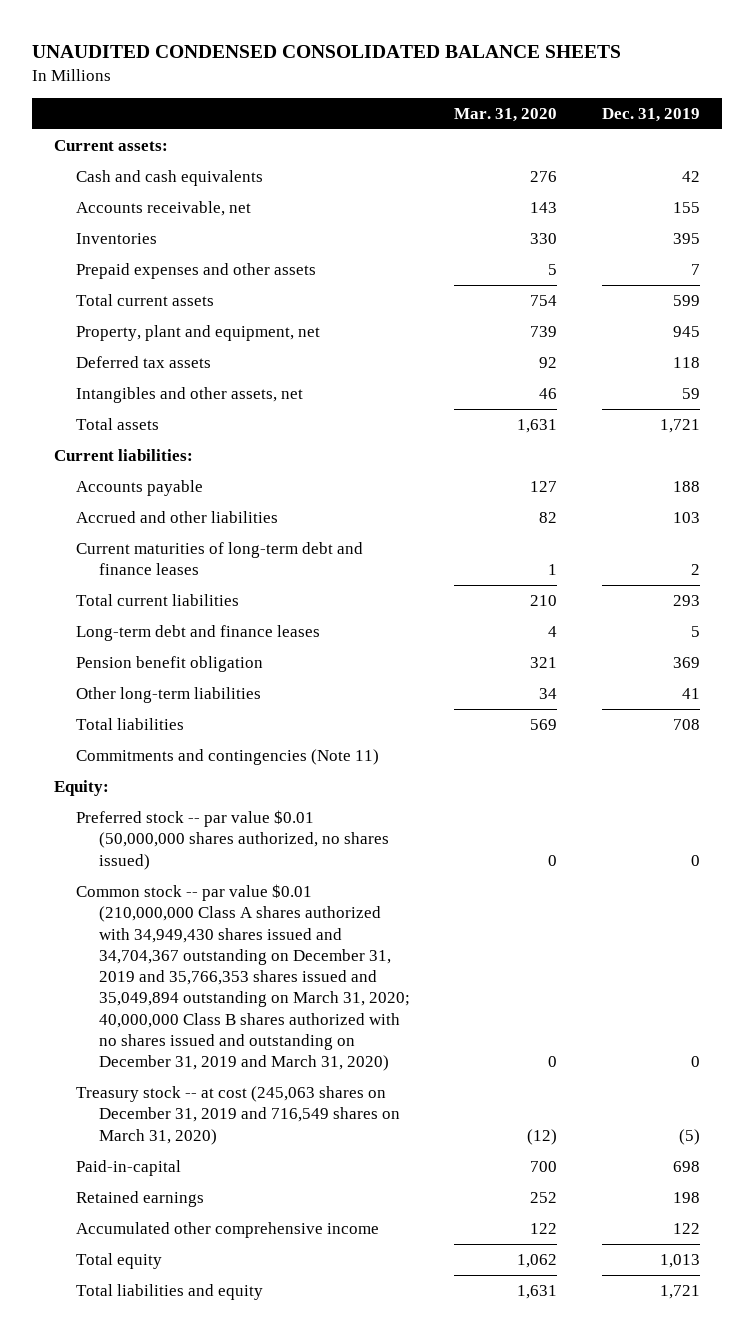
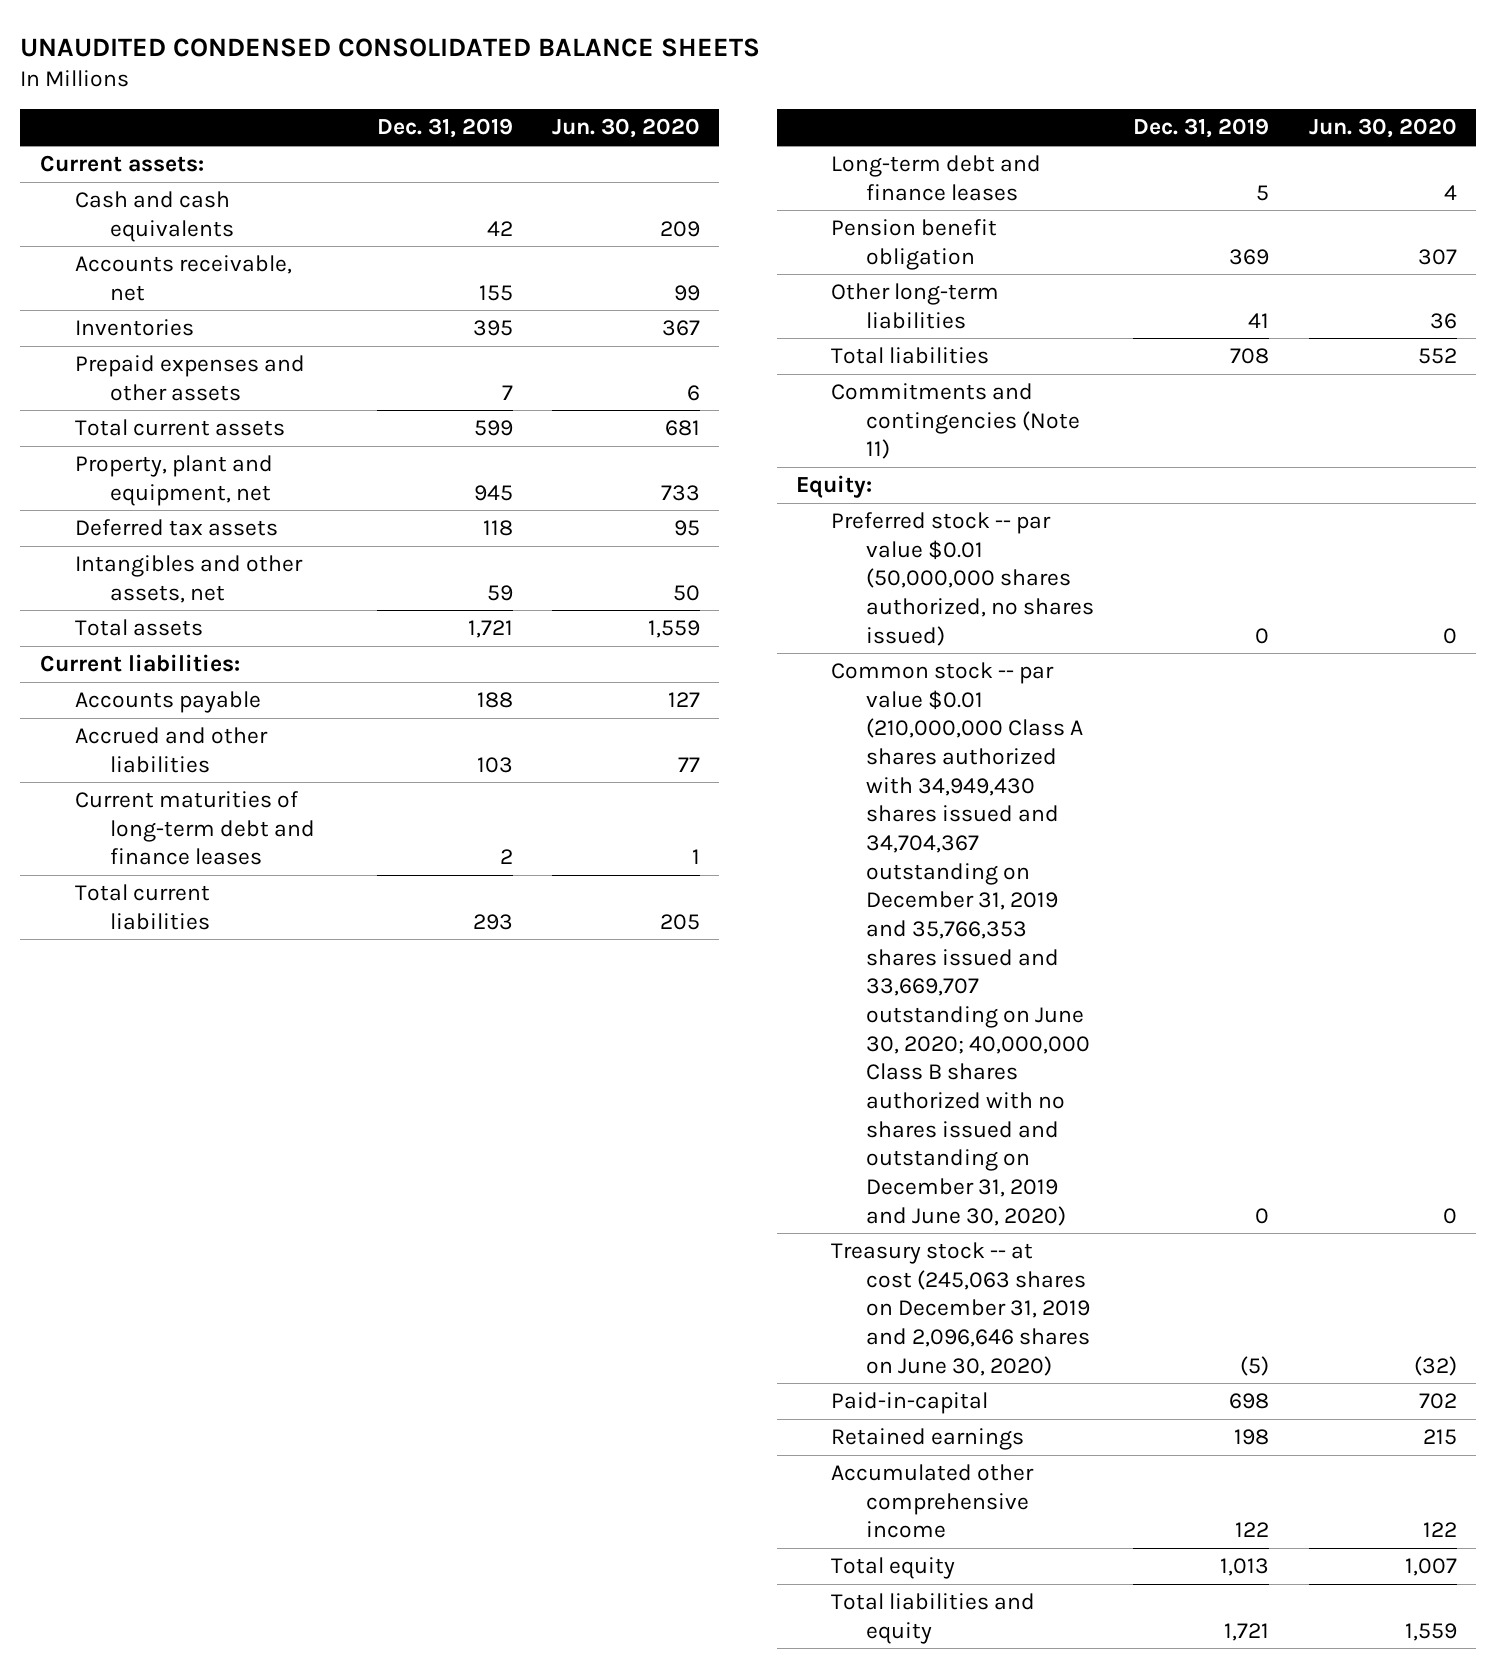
- | Mar. 31, 2020 | Dec. 31, 2019
+ | Dec. 31, 2019 | Jun. 30, 2020
- Common stock -- par value $0.01 (210,000,000 Class A shares authorized with 34,949,430 shares issued and 34,704,367 outstanding on December 31, 2019 and 35,766,353 shares issued and 35,049,894 outstanding on March 31, 2020; 40,000,000 Class B shares authorized with no shares issued and outstanding on December 31, 2019 and March 31, 2020) | 0 | 0
- Treasury stock -- at cost (245,063 shares on December 31, 2019 and 716,549 shares on March 31, 2020) | (12) | (5)
+ Common stock -- par value $0.01 (210,000,000 Class A shares authorized with 34,949,430 shares issued and 34,704,367 outstanding on December 31, 2019 and 35,766,353 shares issued and 33,669,707 outstanding on June 30, 2020; 40,000,000 Class B shares authorized with no shares issued and outstanding on December 31, 2019 and June 30, 2020) | 0 | 0
+ Treasury stock -- at cost (245,063 shares on December 31, 2019 and 2,096,646 shares on June 30, 2020) | (5) | (32)

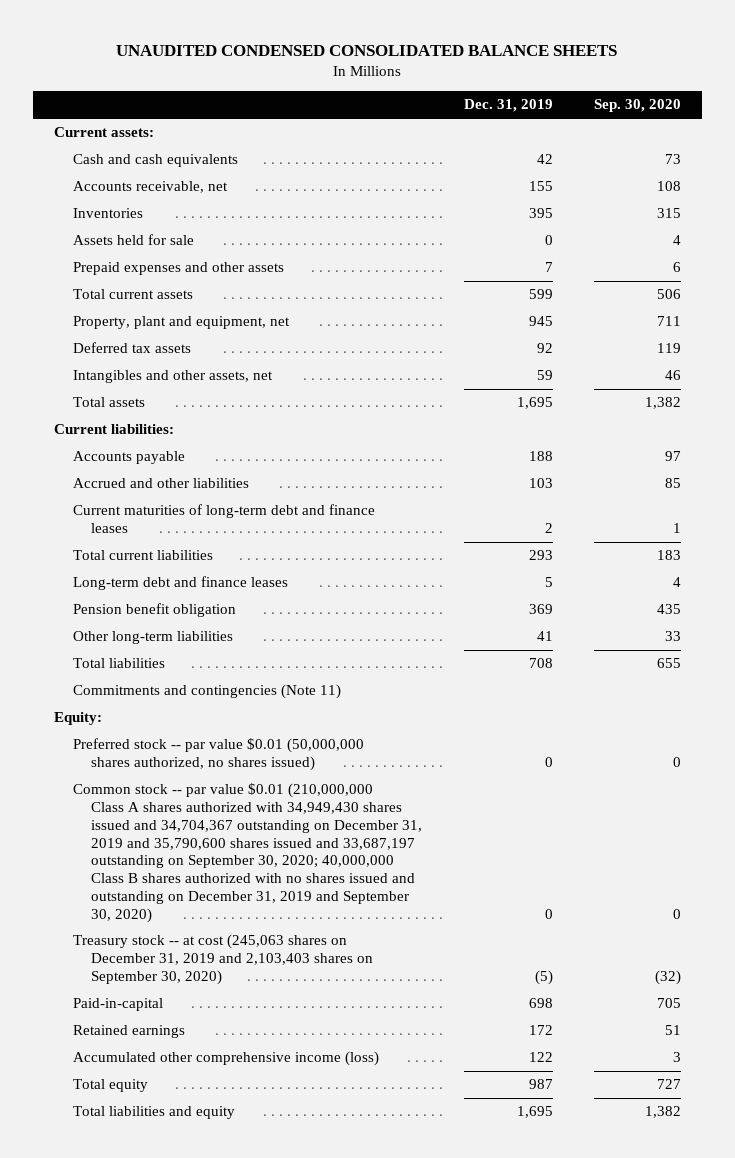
- | Dec. 31, 2019 | Jun. 30, 2020
+ | Dec. 31, 2019 | Sep. 30, 2020
+ Assets held for sale | 0 | 4
- Deferred tax assets | 118 | 95
+ Deferred tax assets | 92 | 119
- Total assets | 1,721 | 1,559
+ Total assets | 1,695 | 1,382
- Common stock -- par value $0.01 (210,000,000 Class A shares authorized with 34,949,430 shares issued and 34,704,367 outstanding on December 31, 2019 and 35,766,353 shares issued and 33,669,707 outstanding on June 30, 2020; 40,000,000 Class B shares authorized with no shares issued and outstanding on December 31, 2019 and June 30, 2020) | 0 | 0
- Treasury stock -- at cost (245,063 shares on December 31, 2019 and 2,096,646 shares on June 30, 2020) | (5) | (32)
+ Common stock -- par value $0.01 (210,000,000 Class A shares authorized with 34,949,430 shares issued and 34,704,367 outstanding on December 31, 2019 and 35,790,600 shares issued and 33,687,197 outstanding on September 30, 2020; 40,000,000 Class B shares authorized with no shares issued and outstanding on December 31, 2019 and September 30, 2020) | 0 | 0
+ Treasury stock -- at cost (245,063 shares on December 31, 2019 and 2,103,403 shares on September 30, 2020) | (5) | (32)
- Retained earnings | 198 | 215
- Accumulated other comprehensive income | 122 | 122
- Total equity | 1,013 | 1,007
- Total liabilities and equity | 1,721 | 1,559
+ Retained earnings | 172 | 51
+ Accumulated other comprehensive income (loss) | 122 | 3
+ Total equity | 987 | 727
+ Total liabilities and equity | 1,695 | 1,382

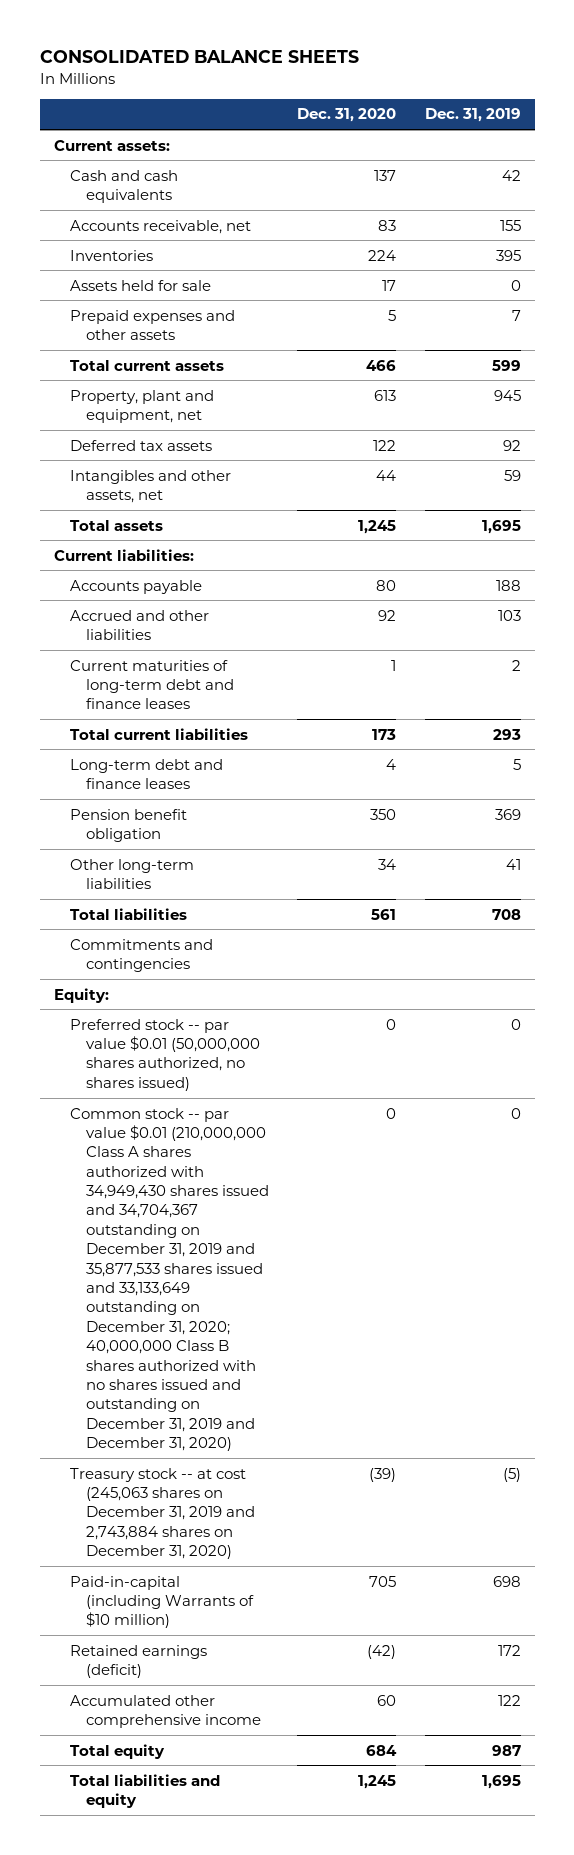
- UNAUDITED CONDENSED CONSOLIDATED BALANCE SHEETS
+ CONSOLIDATED BALANCE SHEETS
- | Dec. 31, 2019 | Sep. 30, 2020
+ | Dec. 31, 2020 | Dec. 31, 2019
- Commitments and contingencies (Note 11)
+ Commitments and contingencies
- Common stock -- par value $0.01 (210,000,000 Class A shares authorized with 34,949,430 shares issued and 34,704,367 outstanding on December 31, 2019 and 35,790,600 shares issued and 33,687,197 outstanding on September 30, 2020; 40,000,000 Class B shares authorized with no shares issued and outstanding on December 31, 2019 and September 30, 2020) | 0 | 0
- Treasury stock -- at cost (245,063 shares on December 31, 2019 and 2,103,403 shares on September 30, 2020) | (5) | (32)
- Paid-in-capital | 698 | 705
- Retained earnings | 172 | 51
- Accumulated other comprehensive income (loss) | 122 | 3
+ Common stock -- par value $0.01 (210,000,000 Class A shares authorized with 34,949,430 shares issued and 34,704,367 outstanding on December 31, 2019 and 35,877,533 shares issued and 33,133,649 outstanding on December 31, 2020; 40,000,000 Class B shares authorized with no shares issued and outstanding on December 31, 2019 and December 31, 2020) | 0 | 0
+ Treasury stock -- at cost (245,063 shares on December 31, 2019 and 2,743,884 shares on December 31, 2020) | (39) | (5)
+ Paid-in-capital (including Warrants of $10 million) | 705 | 698
+ Retained earnings (deficit) | (42) | 172
+ Accumulated other comprehensive income | 60 | 122

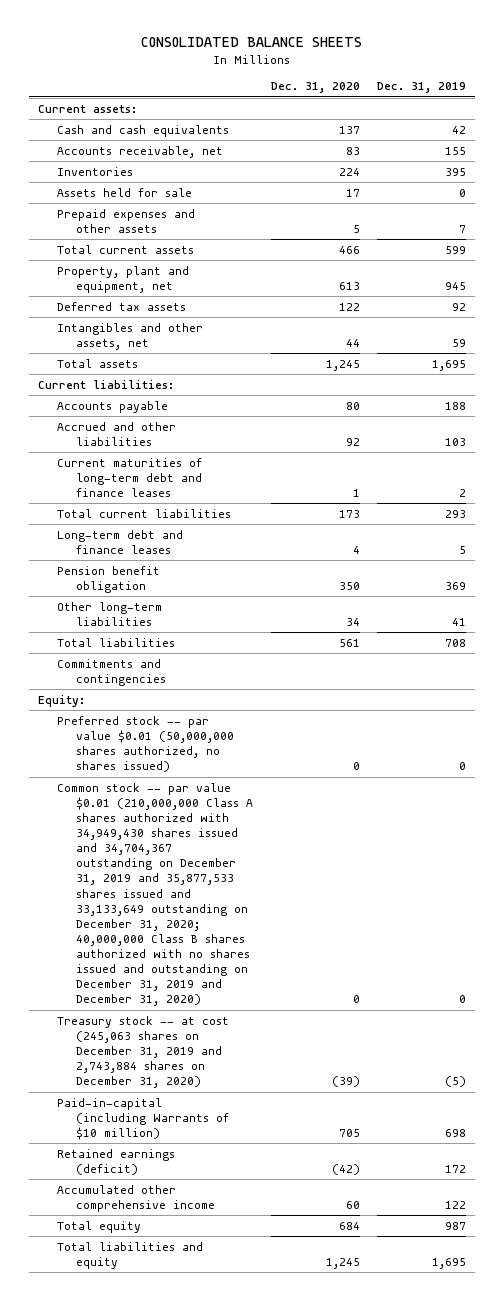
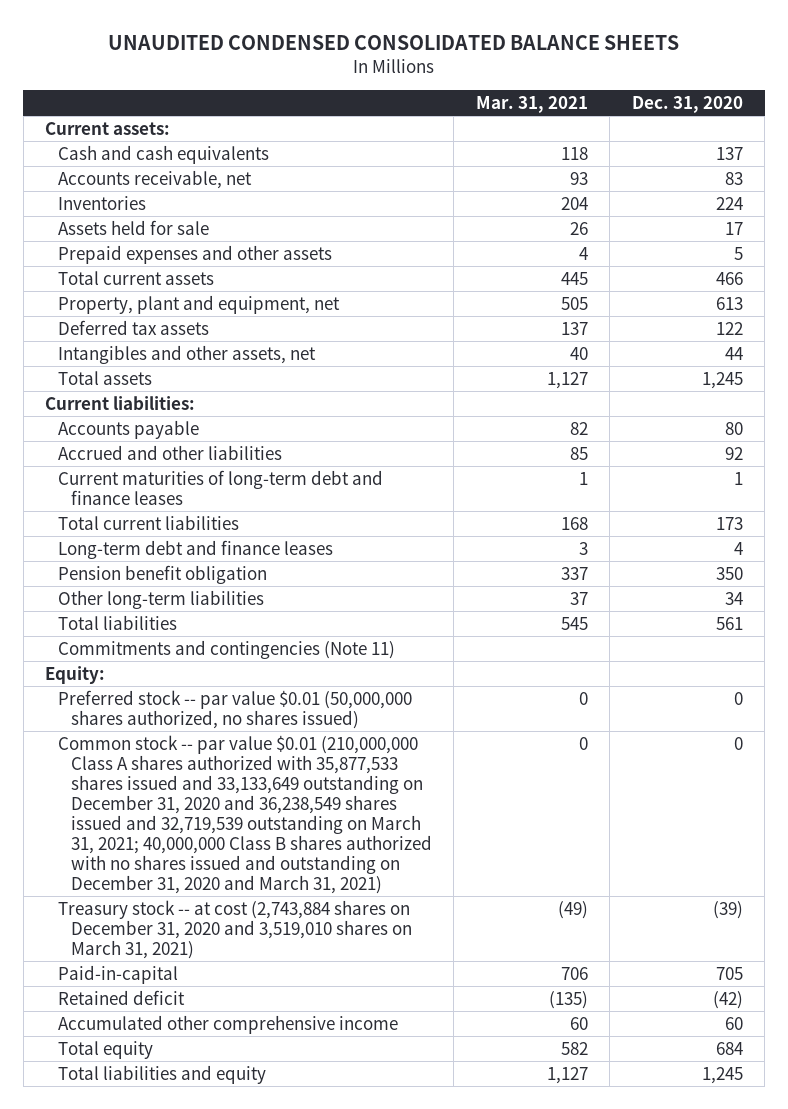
- CONSOLIDATED BALANCE SHEETS
+ UNAUDITED CONDENSED CONSOLIDATED BALANCE SHEETS
- | Dec. 31, 2020 | Dec. 31, 2019
+ | Mar. 31, 2021 | Dec. 31, 2020
- Commitments and contingencies
+ Commitments and contingencies (Note 11)
- Common stock -- par value $0.01 (210,000,000 Class A shares authorized with 34,949,430 shares issued and 34,704,367 outstanding on December 31, 2019 and 35,877,533 shares issued and 33,133,649 outstanding on December 31, 2020; 40,000,000 Class B shares authorized with no shares issued and outstanding on December 31, 2019 and December 31, 2020) | 0 | 0
- Treasury stock -- at cost (245,063 shares on December 31, 2019 and 2,743,884 shares on December 31, 2020) | (39) | (5)
- Paid-in-capital (including Warrants of $10 million) | 705 | 698
- Retained earnings (deficit) | (42) | 172
+ Common stock -- par value $0.01 (210,000,000 Class A shares authorized with 35,877,533 shares issued and 33,133,649 outstanding on December 31, 2020 and 36,238,549 shares issued and 32,719,539 outstanding on March 31, 2021; 40,000,000 Class B shares authorized with no shares issued and outstanding on December 31, 2020 and March 31, 2021) | 0 | 0
+ Treasury stock -- at cost (2,743,884 shares on December 31, 2020 and 3,519,010 shares on March 31, 2021) | (49) | (39)
+ Paid-in-capital | 706 | 705
+ Retained deficit | (135) | (42)

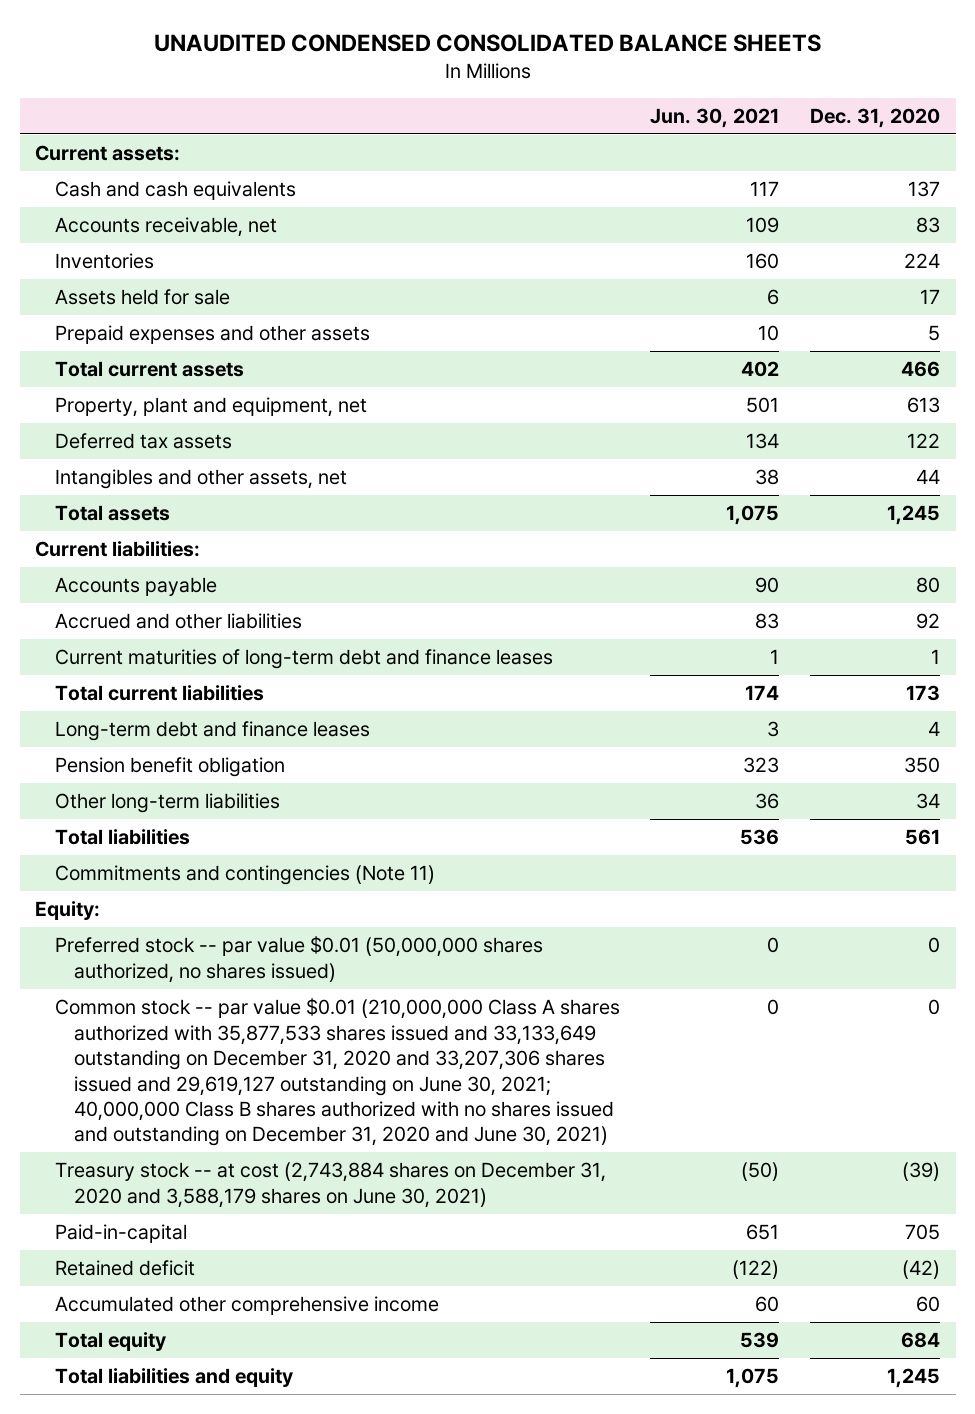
- | Mar. 31, 2021 | Dec. 31, 2020
+ | Jun. 30, 2021 | Dec. 31, 2020
- Common stock -- par value $0.01 (210,000,000 Class A shares authorized with 35,877,533 shares issued and 33,133,649 outstanding on December 31, 2020 and 36,238,549 shares issued and 32,719,539 outstanding on March 31, 2021; 40,000,000 Class B shares authorized with no shares issued and outstanding on December 31, 2020 and March 31, 2021) | 0 | 0
- Treasury stock -- at cost (2,743,884 shares on December 31, 2020 and 3,519,010 shares on March 31, 2021) | (49) | (39)
+ Common stock -- par value $0.01 (210,000,000 Class A shares authorized with 35,877,533 shares issued and 33,133,649 outstanding on December 31, 2020 and 33,207,306 shares issued and 29,619,127 outstanding on June 30, 2021; 40,000,000 Class B shares authorized with no shares issued and outstanding on December 31, 2020 and June 30, 2021) | 0 | 0
+ Treasury stock -- at cost (2,743,884 shares on December 31, 2020 and 3,588,179 shares on June 30, 2021) | (50) | (39)

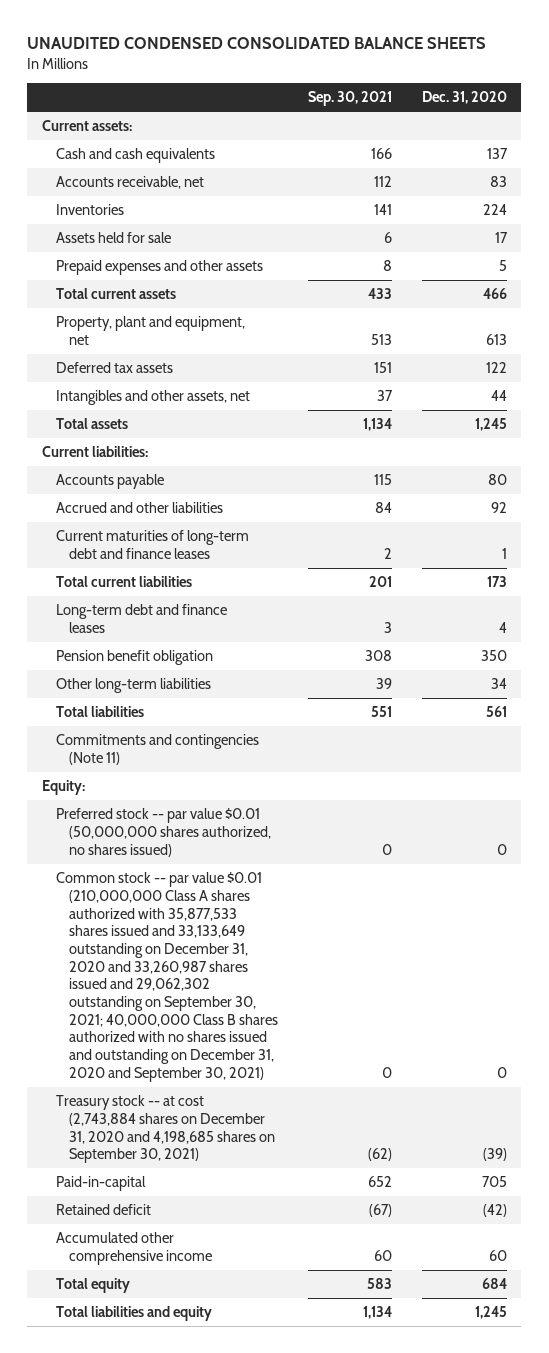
- | Jun. 30, 2021 | Dec. 31, 2020
+ | Sep. 30, 2021 | Dec. 31, 2020
- Common stock -- par value $0.01 (210,000,000 Class A shares authorized with 35,877,533 shares issued and 33,133,649 outstanding on December 31, 2020 and 33,207,306 shares issued and 29,619,127 outstanding on June 30, 2021; 40,000,000 Class B shares authorized with no shares issued and outstanding on December 31, 2020 and June 30, 2021) | 0 | 0
- Treasury stock -- at cost (2,743,884 shares on December 31, 2020 and 3,588,179 shares on June 30, 2021) | (50) | (39)
+ Common stock -- par value $0.01 (210,000,000 Class A shares authorized with 35,877,533 shares issued and 33,133,649 outstanding on December 31, 2020 and 33,260,987 shares issued and 29,062,302 outstanding on September 30, 2021; 40,000,000 Class B shares authorized with no shares issued and outstanding on December 31, 2020 and September 30, 2021) | 0 | 0
+ Treasury stock -- at cost (2,743,884 shares on December 31, 2020 and 4,198,685 shares on September 30, 2021) | (62) | (39)

